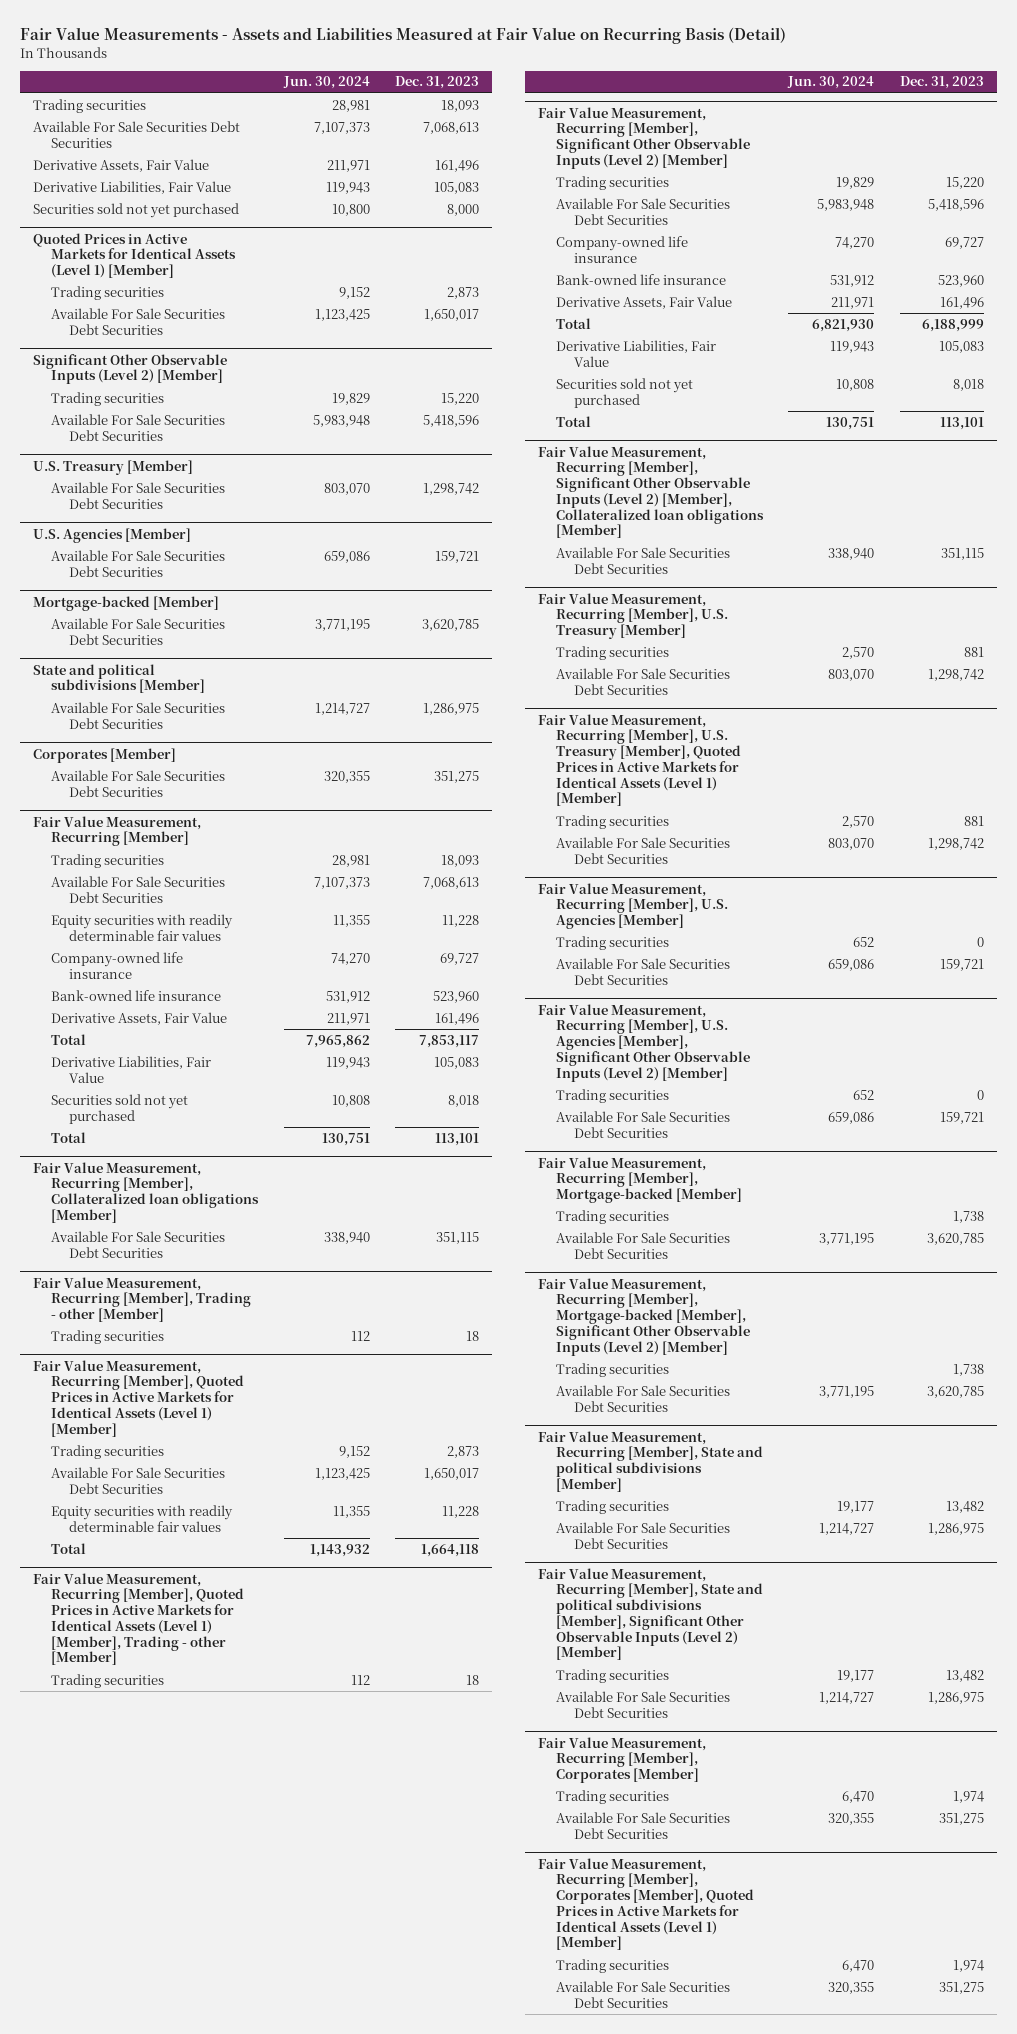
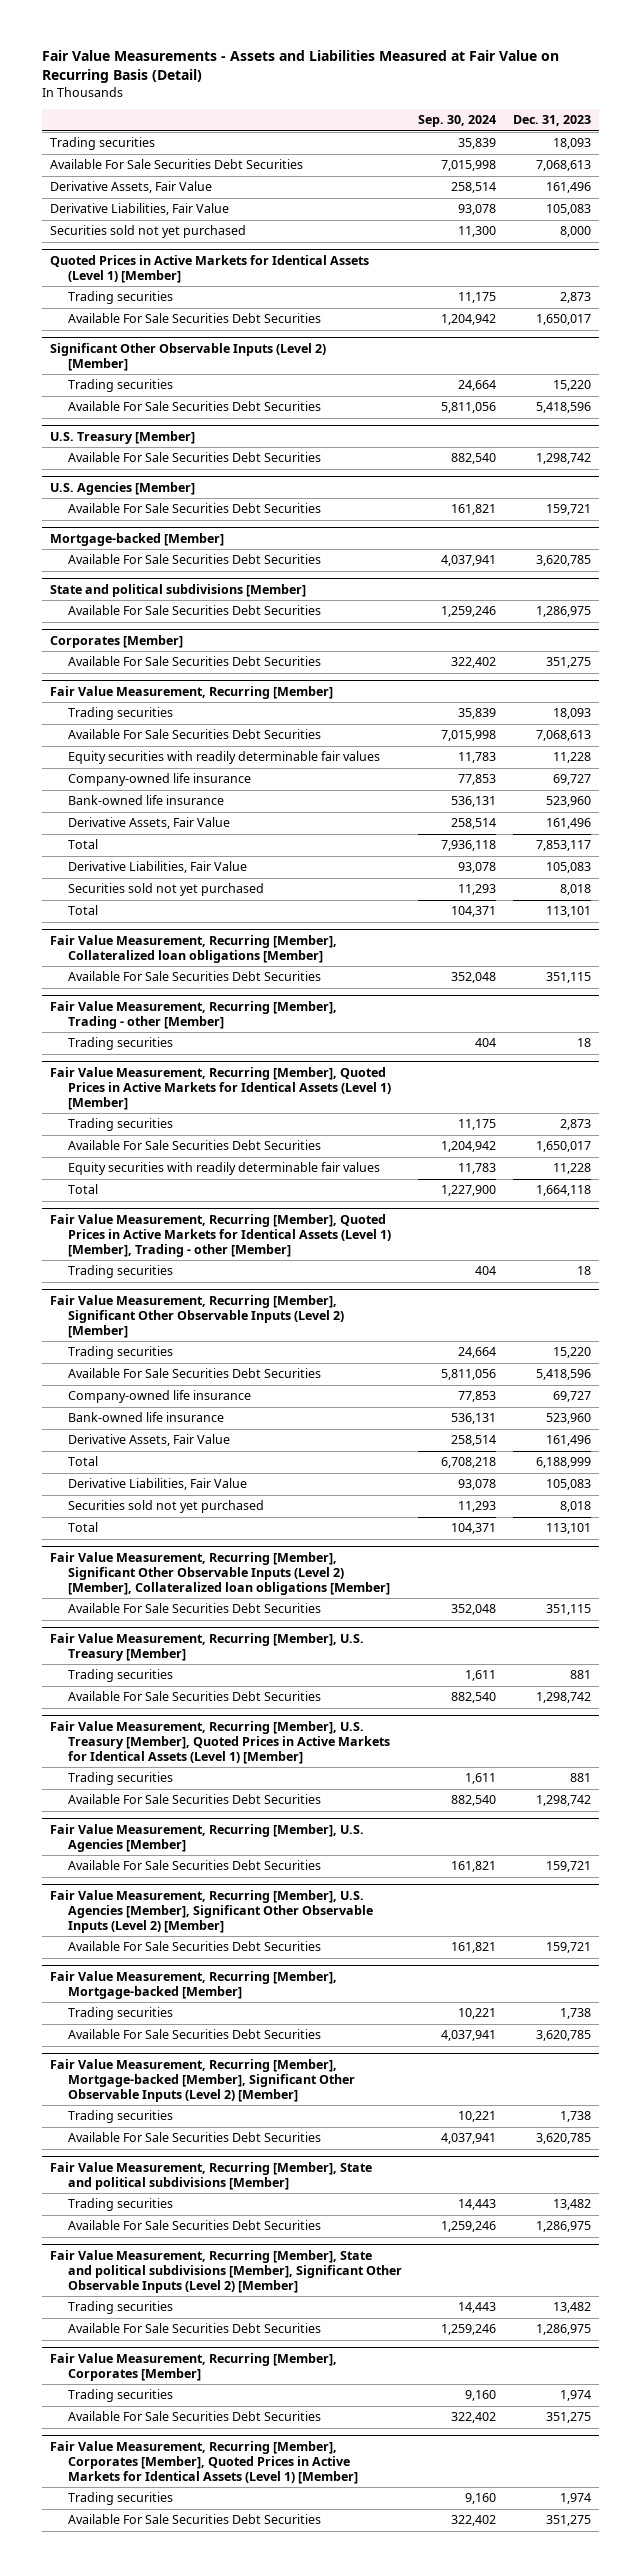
- | Jun. 30, 2024 | Dec. 31, 2023
+ | Sep. 30, 2024 | Dec. 31, 2023
@ Fair Value Measurement, Recurring [Member], U.S. Agencies [Member]
- Trading securities | 652 | 0
@ Fair Value Measurement, Recurring [Member], U.S. Agencies [Member], Significant Other Observable Inputs (Level 2) [Member]
- Trading securities | 652 | 0

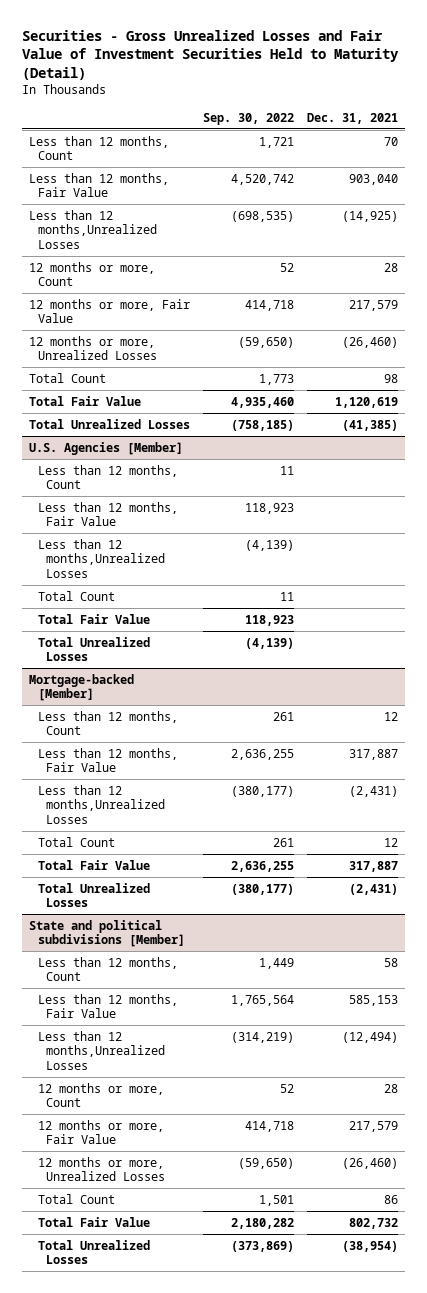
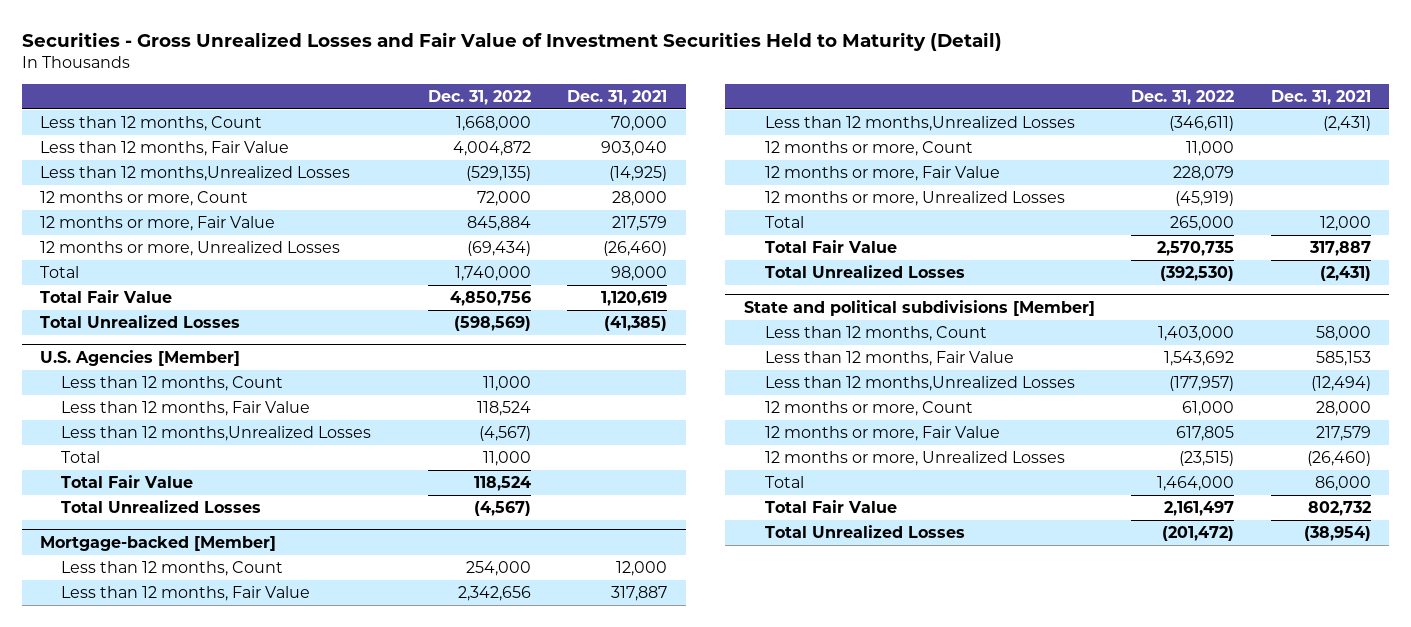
- | Sep. 30, 2022 | Dec. 31, 2021
+ | Dec. 31, 2022 | Dec. 31, 2021
- Less than 12 months, Count | 1,721 | 70
+ Less than 12 months, Count | 1,668,000 | 70,000
- 12 months or more, Count | 52 | 28
+ 12 months or more, Count | 72,000 | 28,000
- Total Count | 1,773 | 98
+ Total | 1,740,000 | 98,000
@ U.S. Agencies [Member]
- Total Count | 11 |
+ Total | 11,000 |
@ Mortgage-backed [Member]
- Less than 12 months, Count | 261 | 12
+ Less than 12 months, Count | 254,000 | 12,000
- Total Count | 261 | 12
+ 12 months or more, Count | 11,000 |
+ 12 months or more, Fair Value | 228,079 |
+ 12 months or more, Unrealized Losses | (45,919) |
+ Total | 265,000 | 12,000
@ State and political subdivisions [Member]
- Less than 12 months, Count | 1,449 | 58
+ Less than 12 months, Count | 1,403,000 | 58,000
- 12 months or more, Count | 52 | 28
+ 12 months or more, Count | 61,000 | 28,000
- Total Count | 1,501 | 86
+ Total | 1,464,000 | 86,000

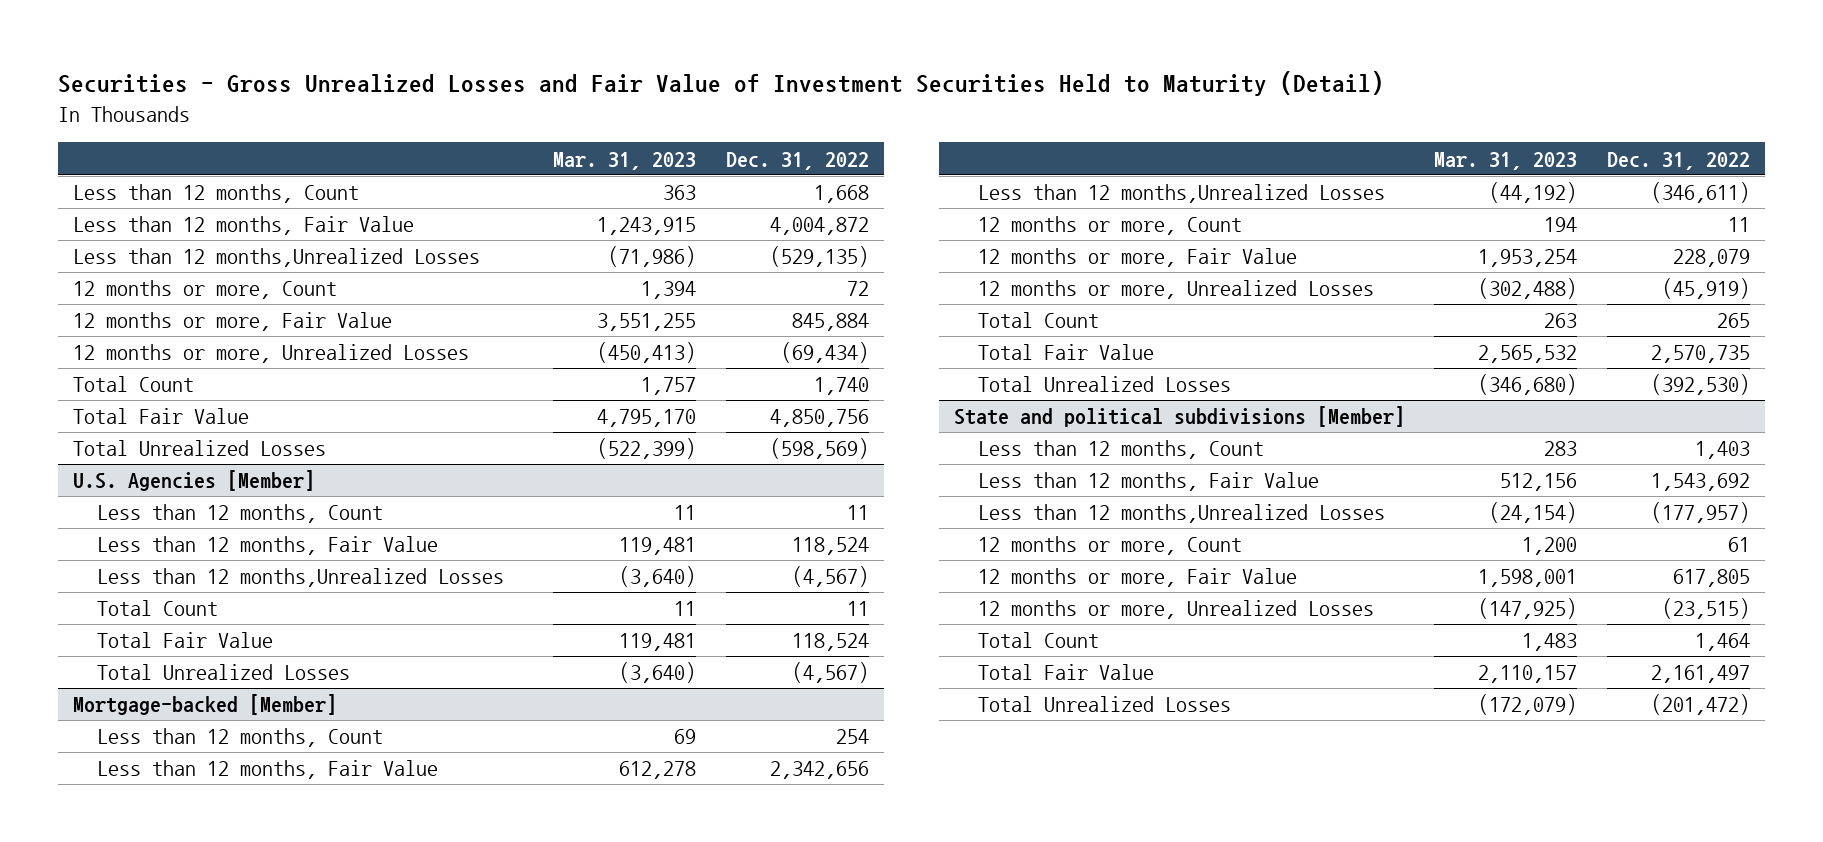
- | Dec. 31, 2022 | Dec. 31, 2021
+ | Mar. 31, 2023 | Dec. 31, 2022
- Less than 12 months, Count | 1,668,000 | 70,000
+ Less than 12 months, Count | 363 | 1,668
- 12 months or more, Count | 72,000 | 28,000
+ 12 months or more, Count | 1,394 | 72
- Total | 1,740,000 | 98,000
+ Total Count | 1,757 | 1,740
@ U.S. Agencies [Member]
- Less than 12 months, Count | 11,000 |
+ Less than 12 months, Count | 11 | 11
- Total | 11,000 |
+ Total Count | 11 | 11
@ Mortgage-backed [Member]
- Less than 12 months, Count | 254,000 | 12,000
+ Less than 12 months, Count | 69 | 254
- 12 months or more, Count | 11,000 |
+ 12 months or more, Count | 194 | 11
- Total | 265,000 | 12,000
+ Total Count | 263 | 265
@ State and political subdivisions [Member]
- Less than 12 months, Count | 1,403,000 | 58,000
+ Less than 12 months, Count | 283 | 1,403
- 12 months or more, Count | 61,000 | 28,000
+ 12 months or more, Count | 1,200 | 61
- Total | 1,464,000 | 86,000
+ Total Count | 1,483 | 1,464

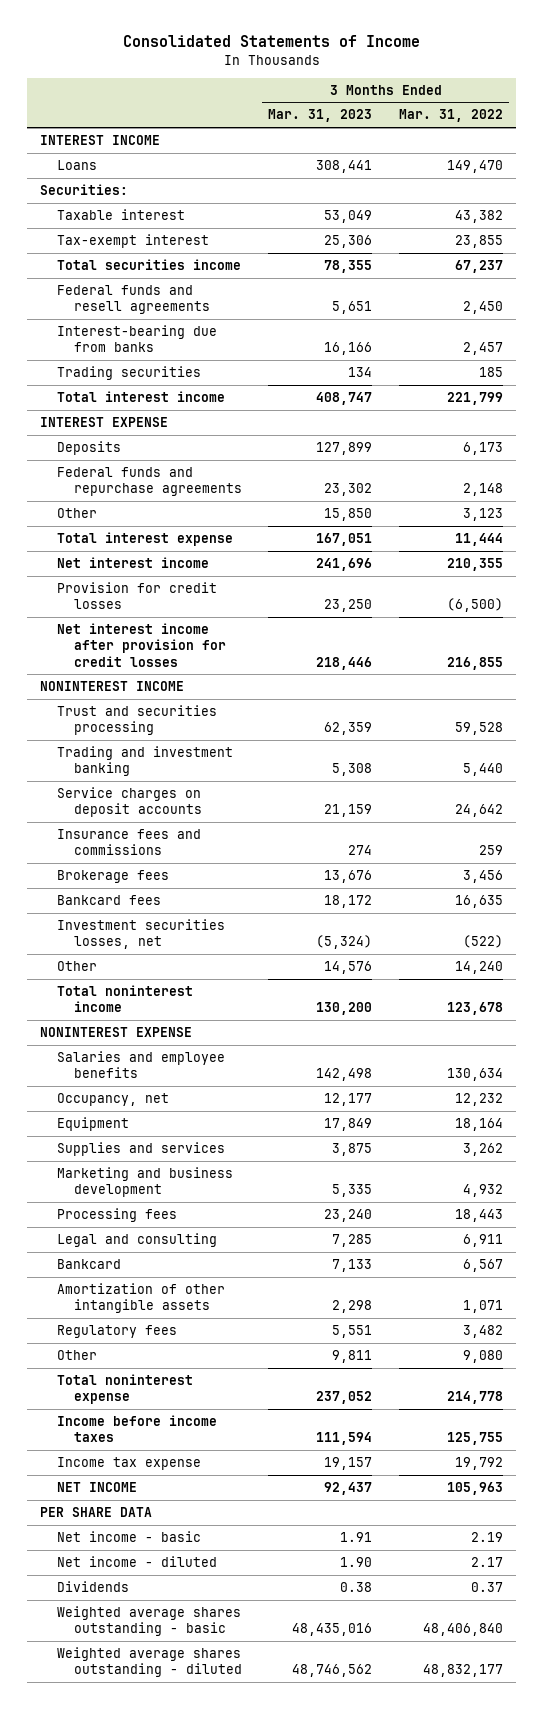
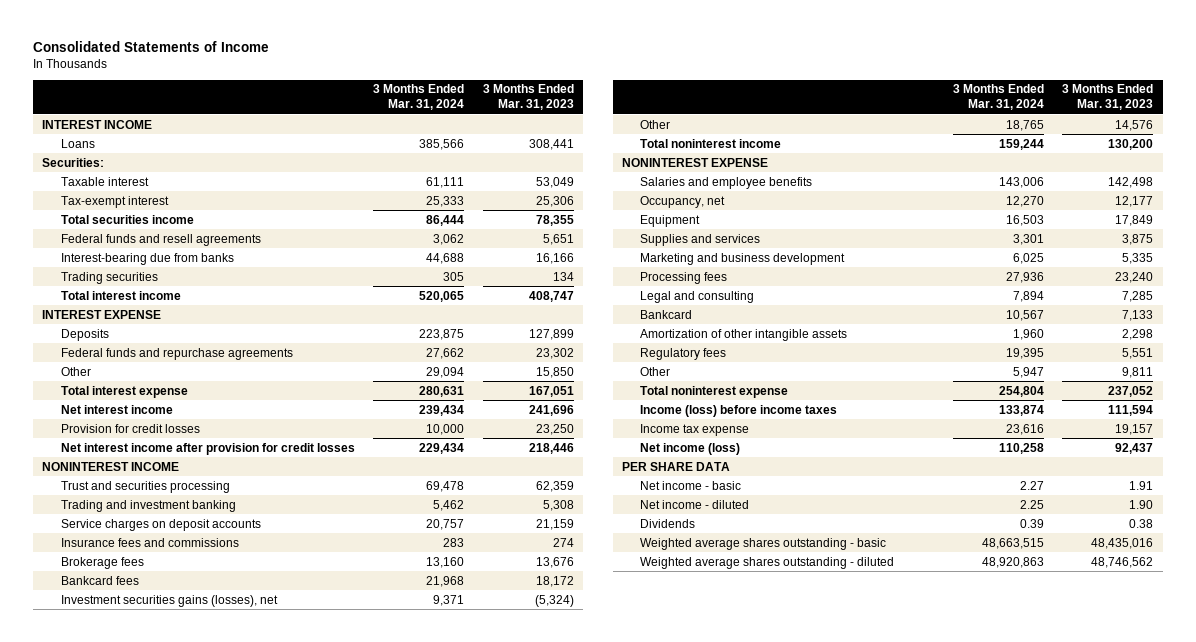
- | 3 Months Ended Mar. 31, 2023 | 3 Months Ended Mar. 31, 2022
+ | 3 Months Ended Mar. 31, 2024 | 3 Months Ended Mar. 31, 2023
- Investment securities losses, net | (5,324) | (522)
+ Investment securities gains (losses), net | 9,371 | (5,324)
- Income before income taxes | 111,594 | 125,755
+ Income (loss) before income taxes | 133,874 | 111,594
- NET INCOME | 92,437 | 105,963
+ Net income (loss) | 110,258 | 92,437

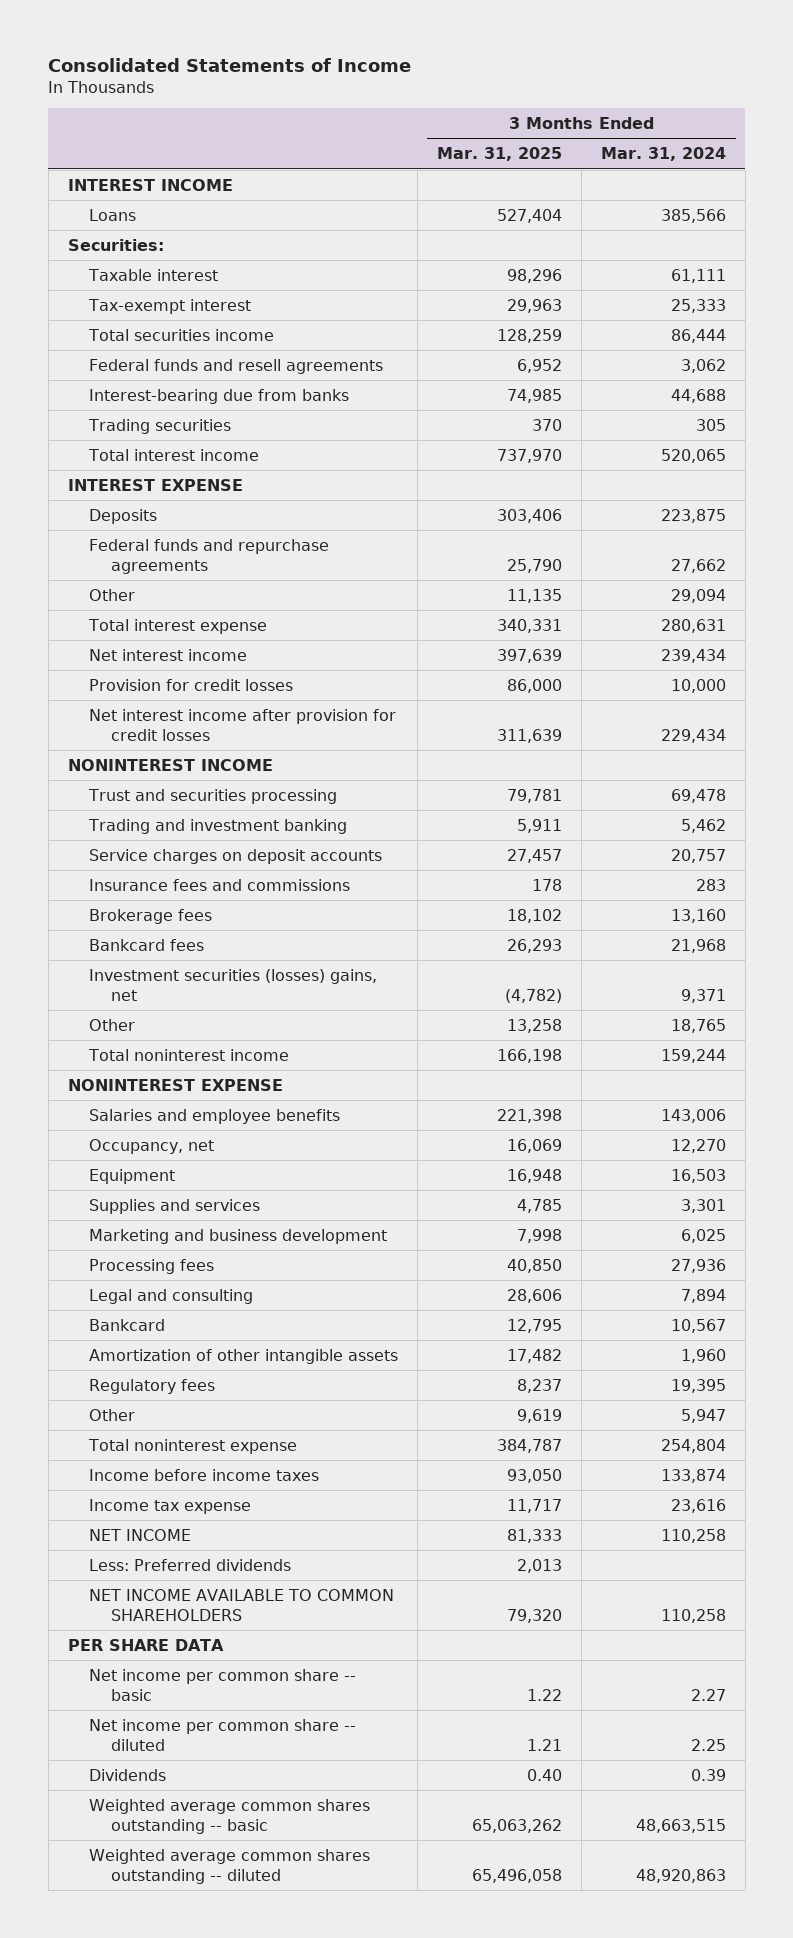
- | 3 Months Ended Mar. 31, 2024 | 3 Months Ended Mar. 31, 2023
+ | 3 Months Ended Mar. 31, 2025 | 3 Months Ended Mar. 31, 2024
- Investment securities gains (losses), net | 9,371 | (5,324)
+ Investment securities (losses) gains, net | (4,782) | 9,371
- Income (loss) before income taxes | 133,874 | 111,594
+ Income before income taxes | 93,050 | 133,874
- Net income (loss) | 110,258 | 92,437
+ NET INCOME | 81,333 | 110,258
+ Less: Preferred dividends | 2,013 |
+ NET INCOME AVAILABLE TO COMMON SHAREHOLDERS | 79,320 | 110,258
- Net income - basic | 2.27 | 1.91
- Net income - diluted | 2.25 | 1.90
+ Net income per common share -- basic | 1.22 | 2.27
+ Net income per common share -- diluted | 1.21 | 2.25
- Weighted average shares outstanding - basic | 48,663,515 | 48,435,016
- Weighted average shares outstanding - diluted | 48,920,863 | 48,746,562
+ Weighted average common shares outstanding -- basic | 65,063,262 | 48,663,515
+ Weighted average common shares outstanding -- diluted | 65,496,058 | 48,920,863

